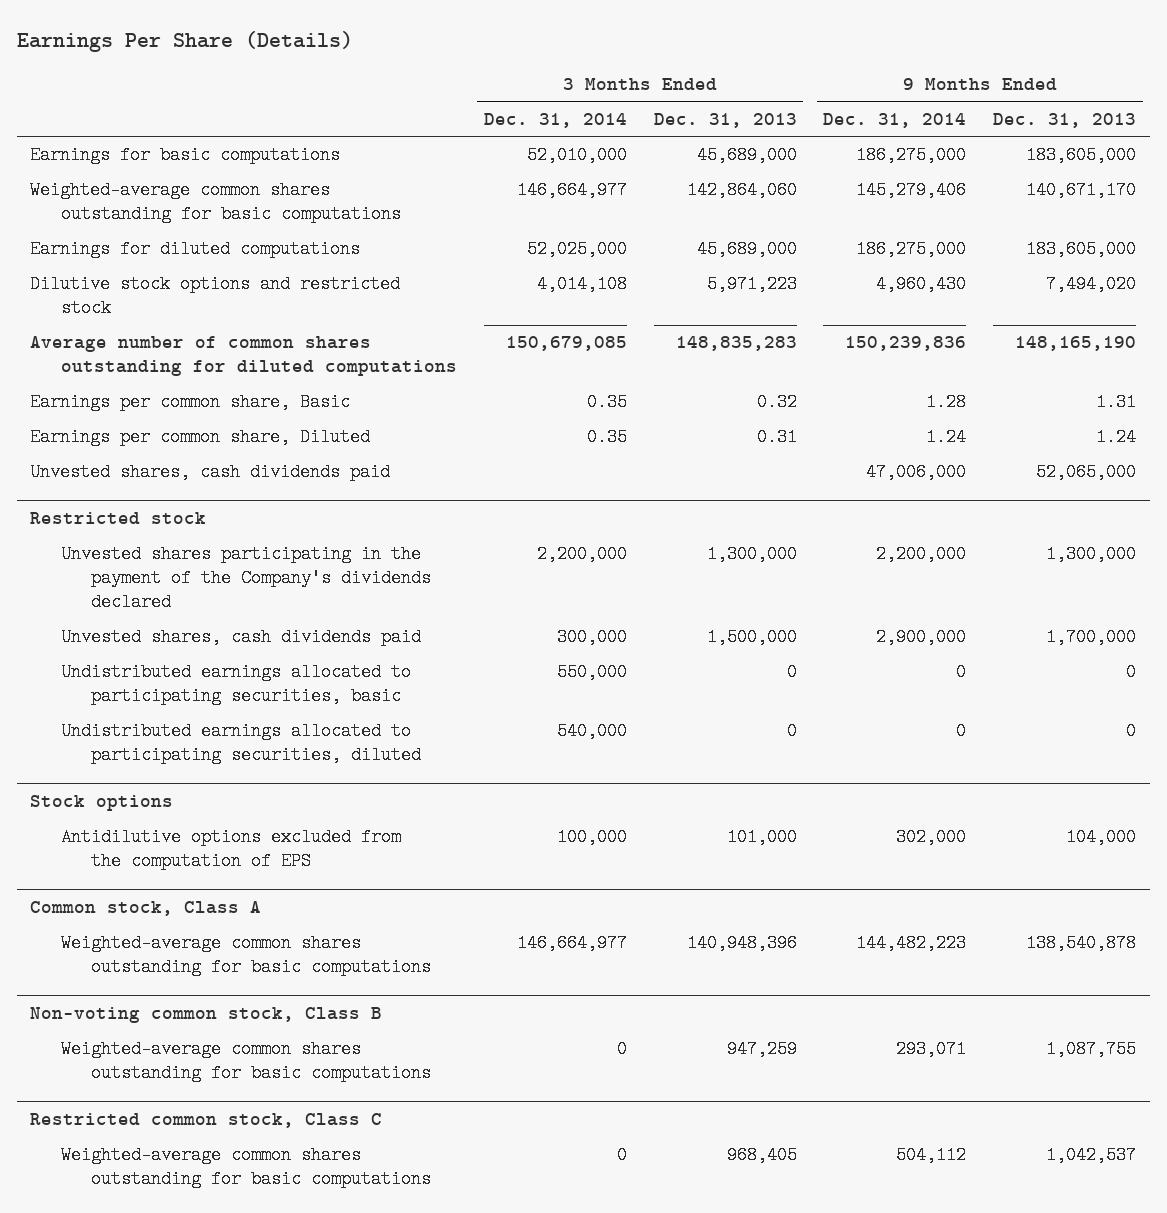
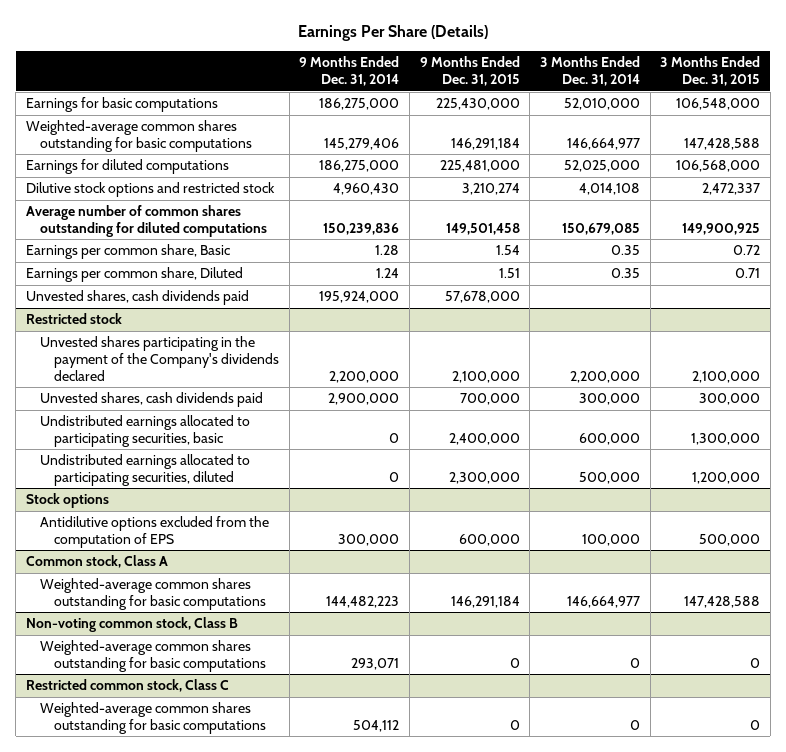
- | 3 Months Ended Dec. 31, 2014 | 3 Months Ended Dec. 31, 2013 | 9 Months Ended Dec. 31, 2014 | 9 Months Ended Dec. 31, 2013
+ | 9 Months Ended Dec. 31, 2014 | 9 Months Ended Dec. 31, 2015 | 3 Months Ended Dec. 31, 2014 | 3 Months Ended Dec. 31, 2015
- Unvested shares, cash dividends paid | | | 47,006,000 | 52,065,000
+ Unvested shares, cash dividends paid | 195,924,000 | 57,678,000 | |
@ Restricted stock
- Undistributed earnings allocated to participating securities, basic | 550,000 | 0 | 0 | 0
- Undistributed earnings allocated to participating securities, diluted | 540,000 | 0 | 0 | 0
+ Undistributed earnings allocated to participating securities, basic | 0 | 2,400,000 | 600,000 | 1,300,000
+ Undistributed earnings allocated to participating securities, diluted | 0 | 2,300,000 | 500,000 | 1,200,000
@ Stock options
- Antidilutive options excluded from the computation of EPS | 100,000 | 101,000 | 302,000 | 104,000
+ Antidilutive options excluded from the computation of EPS | 300,000 | 600,000 | 100,000 | 500,000

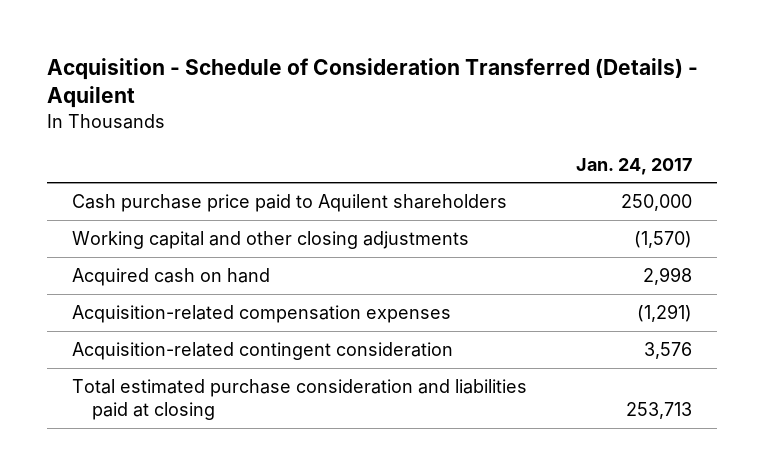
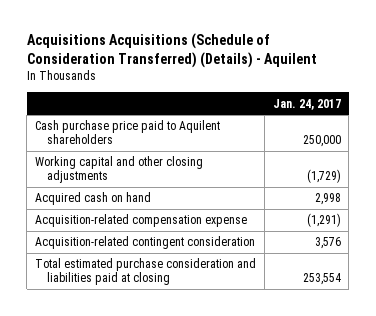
- Acquisition - Schedule of Consideration Transferred (Details) - Aquilent
+ Acquisitions Acquisitions (Schedule of Consideration Transferred) (Details) - Aquilent
- Working capital and other closing adjustments | (1,570)
+ Working capital and other closing adjustments | (1,729)
- Acquisition-related compensation expenses | (1,291)
+ Acquisition-related compensation expense | (1,291)
- Total estimated purchase consideration and liabilities paid at closing | 253,713
+ Total estimated purchase consideration and liabilities paid at closing | 253,554

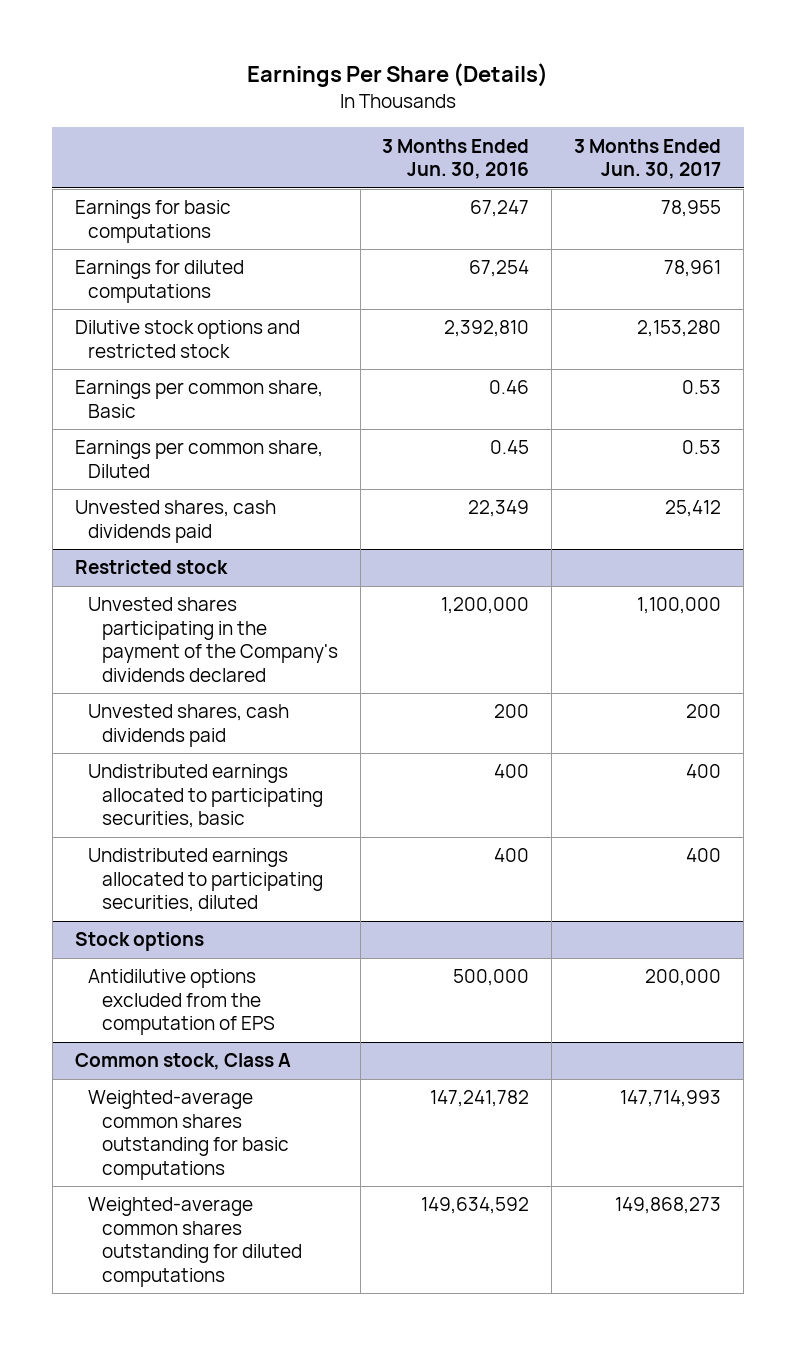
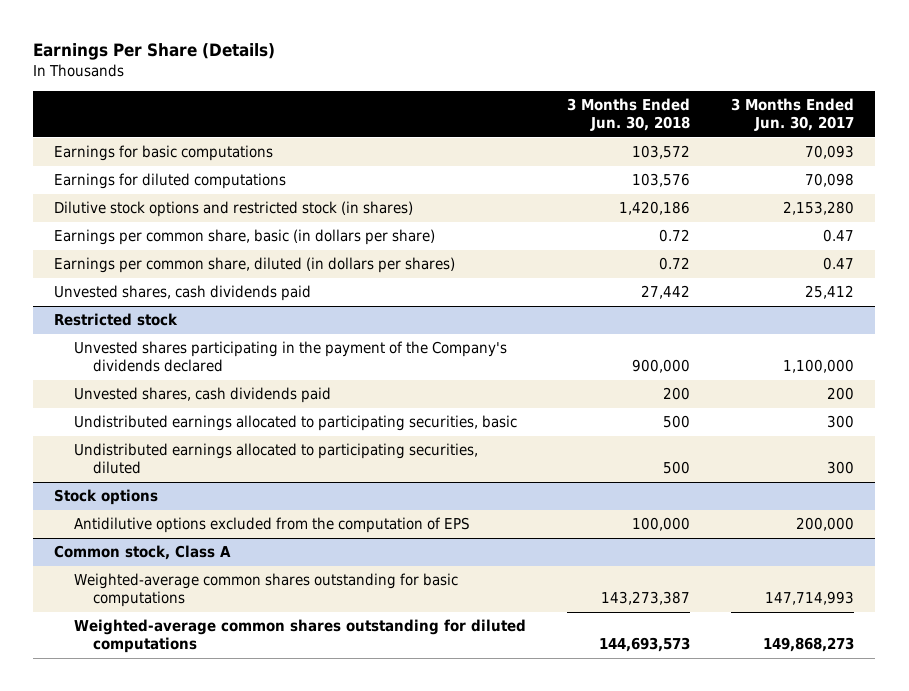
- | 3 Months Ended Jun. 30, 2016 | 3 Months Ended Jun. 30, 2017
+ | 3 Months Ended Jun. 30, 2018 | 3 Months Ended Jun. 30, 2017
- Earnings for basic computations | 67,247 | 78,955
- Earnings for diluted computations | 67,254 | 78,961
- Dilutive stock options and restricted stock | 2,392,810 | 2,153,280
- Earnings per common share, Basic | 0.46 | 0.53
- Earnings per common share, Diluted | 0.45 | 0.53
+ Earnings for basic computations | 103,572 | 70,093
+ Earnings for diluted computations | 103,576 | 70,098
+ Dilutive stock options and restricted stock (in shares) | 1,420,186 | 2,153,280
+ Earnings per common share, basic (in dollars per share) | 0.72 | 0.47
+ Earnings per common share, diluted (in dollars per shares) | 0.72 | 0.47
@ Restricted stock
- Undistributed earnings allocated to participating securities, basic | 400 | 400
- Undistributed earnings allocated to participating securities, diluted | 400 | 400
+ Undistributed earnings allocated to participating securities, basic | 500 | 300
+ Undistributed earnings allocated to participating securities, diluted | 500 | 300

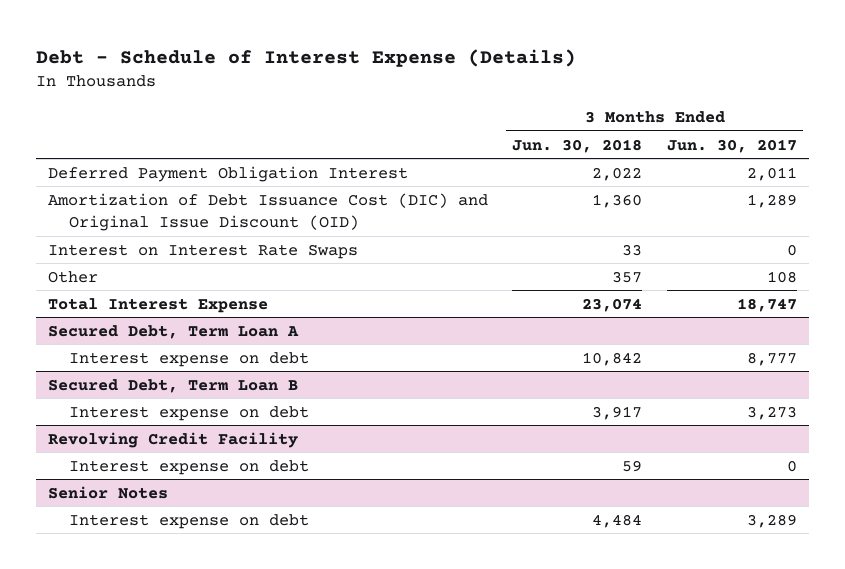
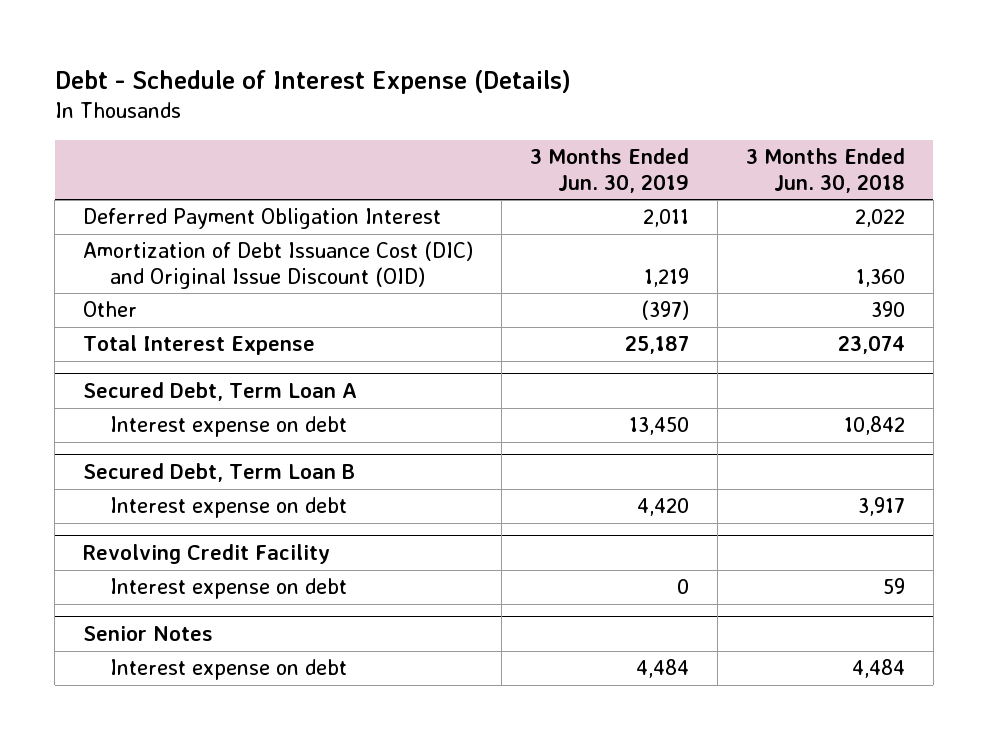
- | 3 Months Ended Jun. 30, 2018 | 3 Months Ended Jun. 30, 2017
+ | 3 Months Ended Jun. 30, 2019 | 3 Months Ended Jun. 30, 2018
- Interest on Interest Rate Swaps | 33 | 0
- Other | 357 | 108
+ Other | (397) | 390

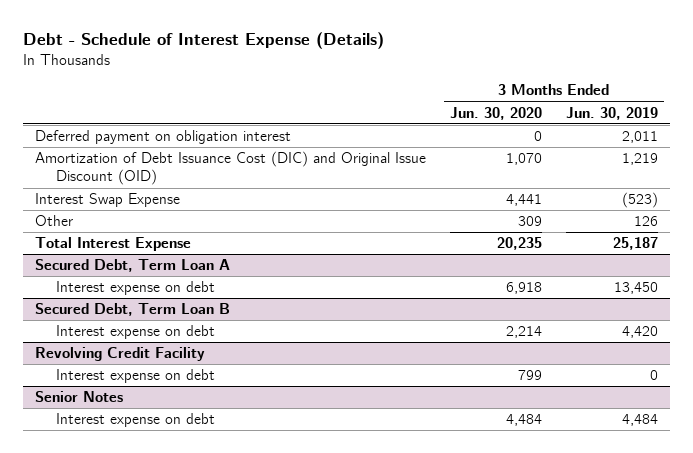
- | 3 Months Ended Jun. 30, 2019 | 3 Months Ended Jun. 30, 2018
+ | 3 Months Ended Jun. 30, 2020 | 3 Months Ended Jun. 30, 2019
- Deferred Payment Obligation Interest | 2,011 | 2,022
+ Deferred payment on obligation interest | 0 | 2,011
- Other | (397) | 390
+ Interest Swap Expense | 4,441 | (523)
+ Other | 309 | 126

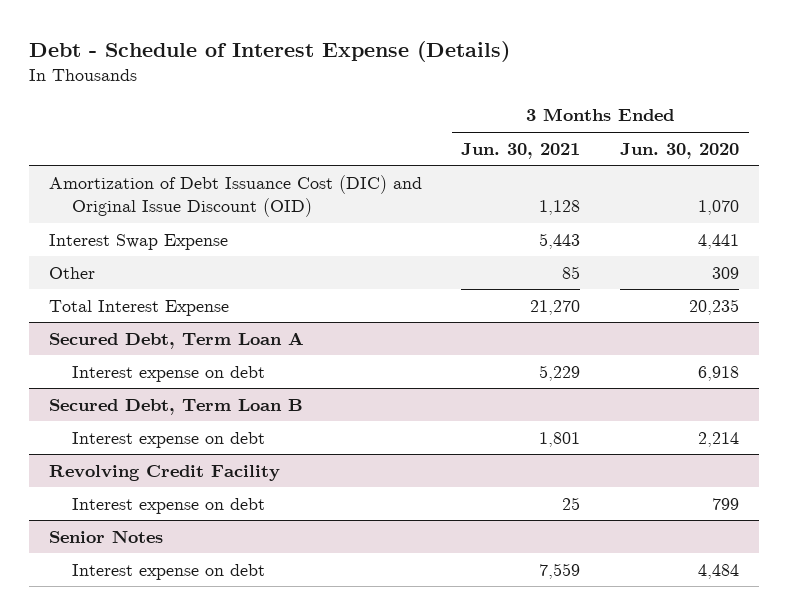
- | 3 Months Ended Jun. 30, 2020 | 3 Months Ended Jun. 30, 2019
+ | 3 Months Ended Jun. 30, 2021 | 3 Months Ended Jun. 30, 2020
- Deferred payment on obligation interest | 0 | 2,011

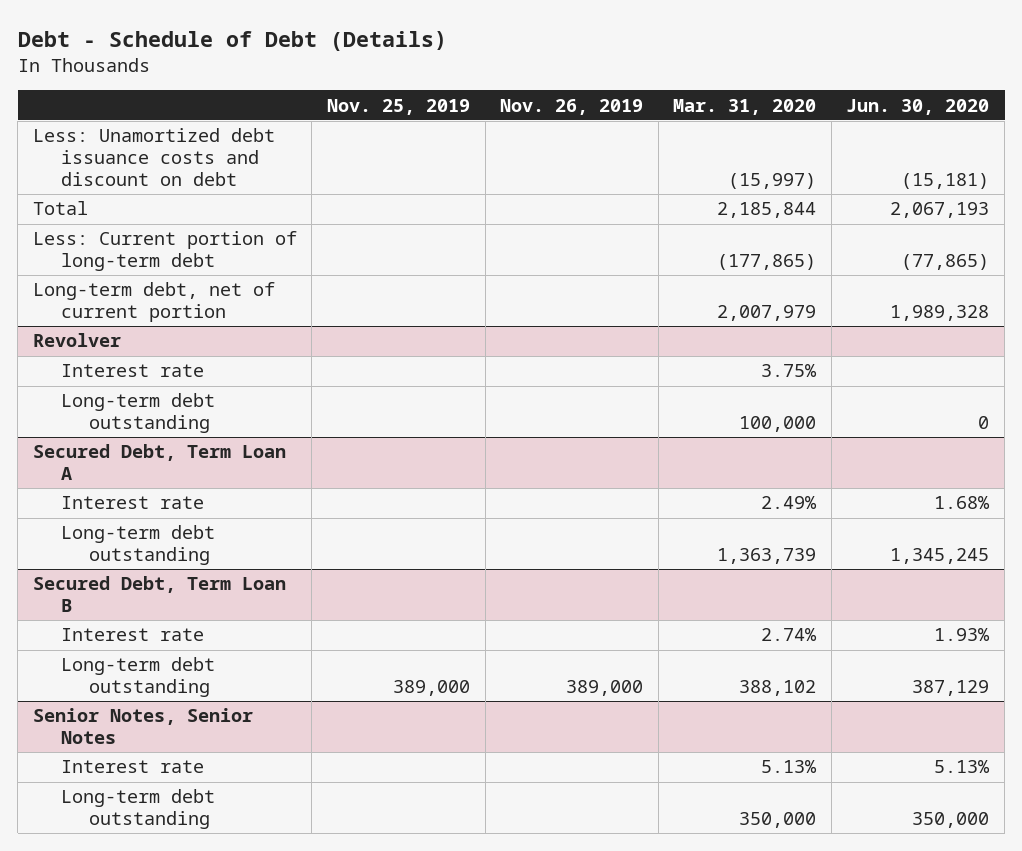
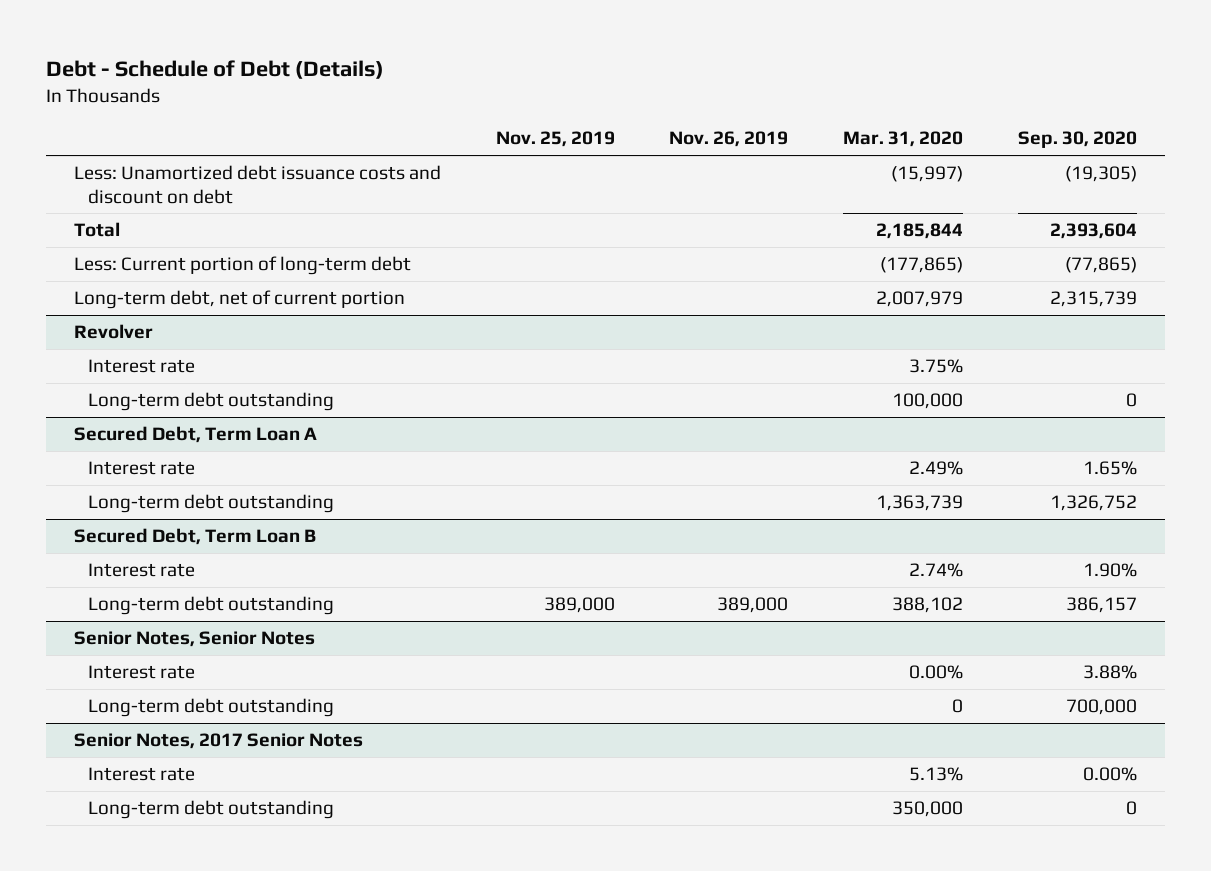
- | Nov. 25, 2019 | Nov. 26, 2019 | Mar. 31, 2020 | Jun. 30, 2020
+ | Nov. 25, 2019 | Nov. 26, 2019 | Mar. 31, 2020 | Sep. 30, 2020
@ Senior Notes, Senior Notes
+ Interest rate | | | 0.00% | 3.88%
+ Long-term debt outstanding | | | 0 | 700,000
+ Senior Notes, 2017 Senior Notes

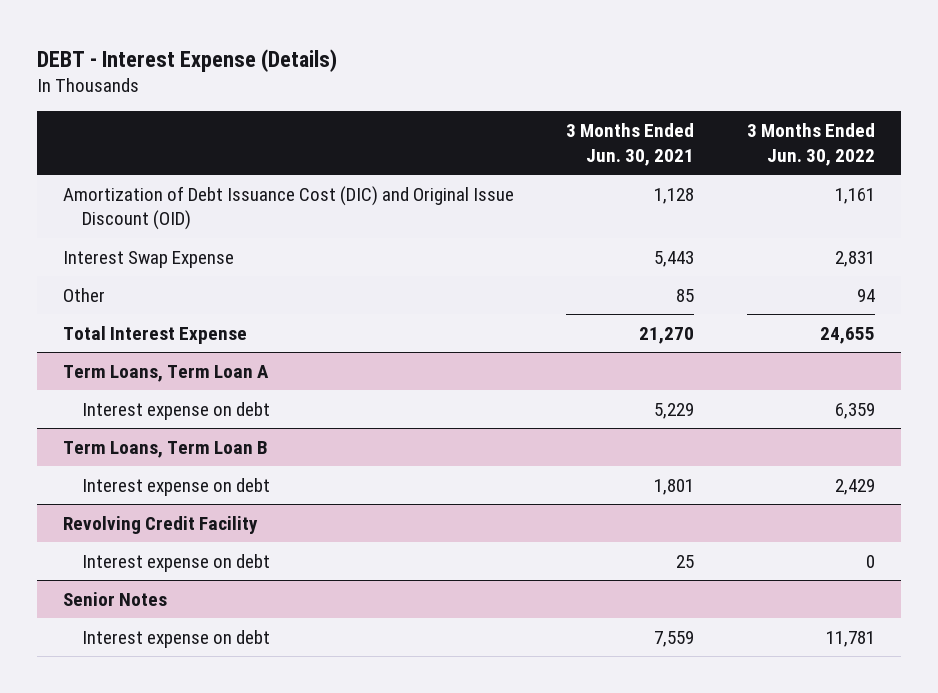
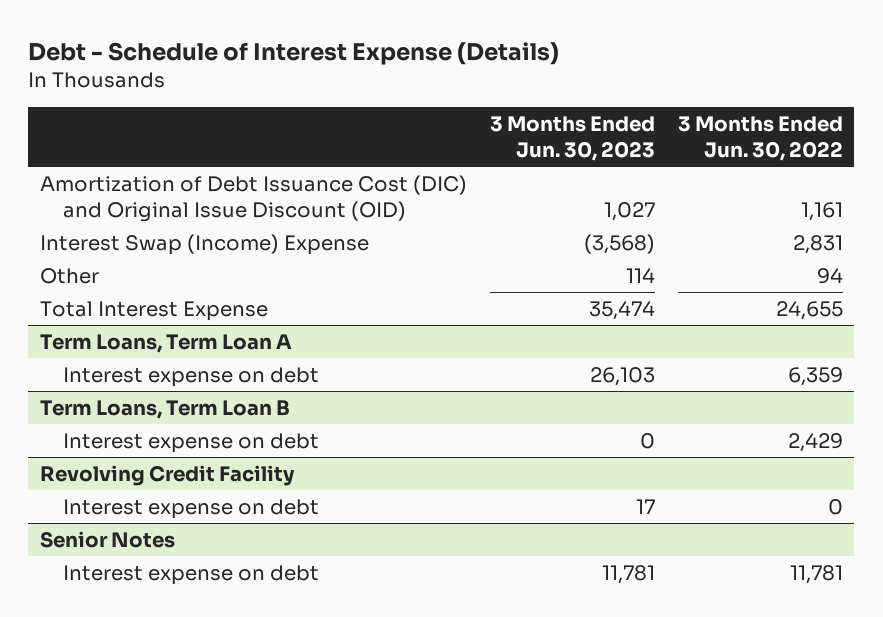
- DEBT - Interest Expense (Details)
+ Debt - Schedule of Interest Expense (Details)
- | 3 Months Ended Jun. 30, 2021 | 3 Months Ended Jun. 30, 2022
+ | 3 Months Ended Jun. 30, 2023 | 3 Months Ended Jun. 30, 2022
- Interest Swap Expense | 5,443 | 2,831
+ Interest Swap (Income) Expense | (3,568) | 2,831

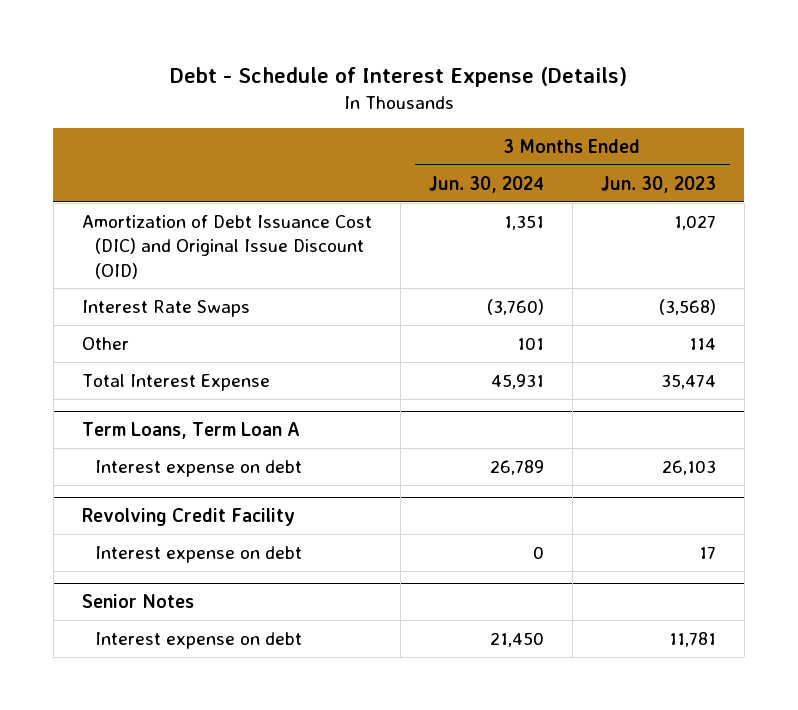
- | 3 Months Ended Jun. 30, 2023 | 3 Months Ended Jun. 30, 2022
+ | 3 Months Ended Jun. 30, 2024 | 3 Months Ended Jun. 30, 2023
- Interest Swap (Income) Expense | (3,568) | 2,831
+ Interest Rate Swaps | (3,760) | (3,568)
- Term Loans, Term Loan B
- Interest expense on debt | 0 | 2,429

